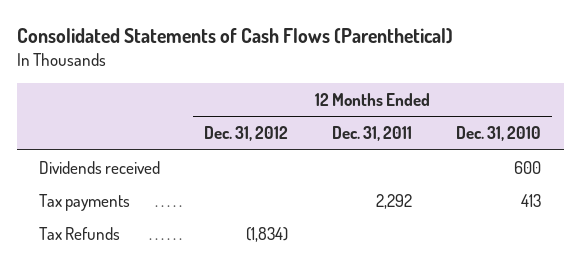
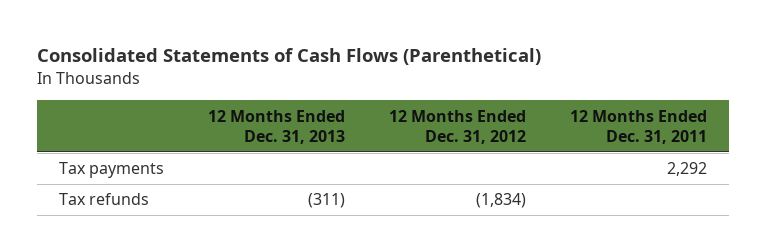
- | 12 Months Ended Dec. 31, 2012 | 12 Months Ended Dec. 31, 2011 | 12 Months Ended Dec. 31, 2010
+ | 12 Months Ended Dec. 31, 2013 | 12 Months Ended Dec. 31, 2012 | 12 Months Ended Dec. 31, 2011
- Dividends received | | | 600
- Tax Refunds | (1,834) | |
+ Tax refunds | (311) | (1,834) |

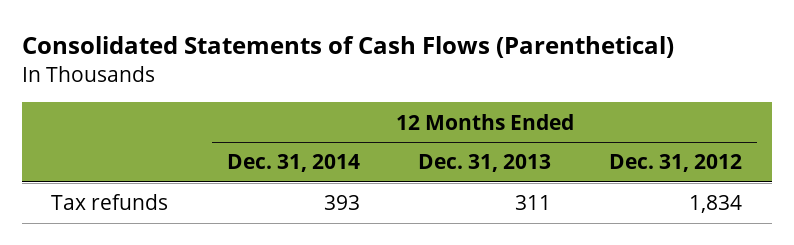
- | 12 Months Ended Dec. 31, 2013 | 12 Months Ended Dec. 31, 2012 | 12 Months Ended Dec. 31, 2011
+ | 12 Months Ended Dec. 31, 2014 | 12 Months Ended Dec. 31, 2013 | 12 Months Ended Dec. 31, 2012
- Tax payments | | | 2,292
- Tax refunds | (311) | (1,834) |
+ Tax refunds | 393 | 311 | 1,834

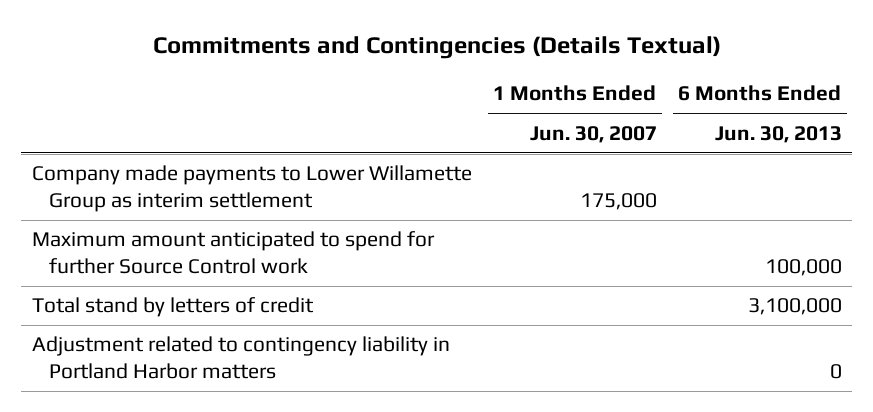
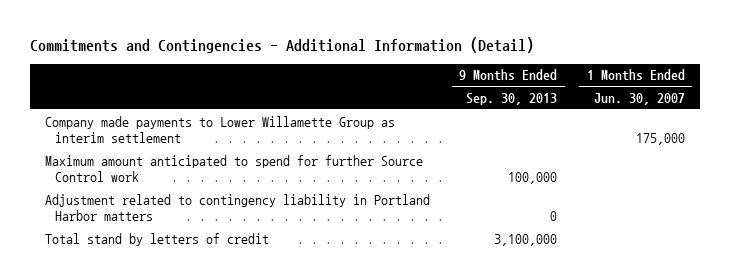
- Commitments and Contingencies (Details Textual)
+ Commitments and Contingencies - Additional Information (Detail)
- | 1 Months Ended Jun. 30, 2007 | 6 Months Ended Jun. 30, 2013
+ | 9 Months Ended Sep. 30, 2013 | 1 Months Ended Jun. 30, 2007
moved down: Total stand by letters of credit | 3,100,000 |

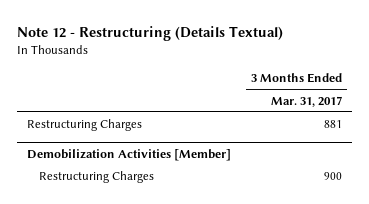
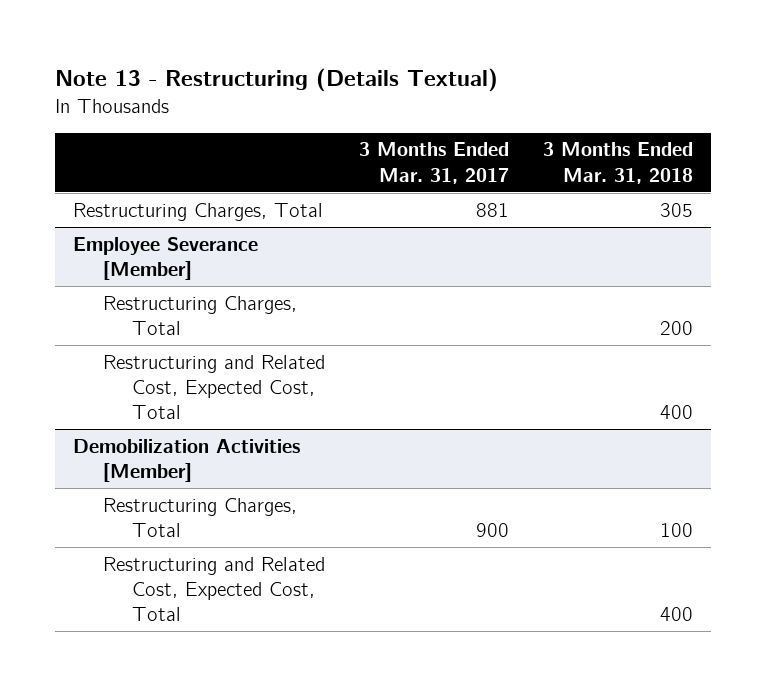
- Note 12 - Restructuring (Details Textual)
+ Note 13 - Restructuring (Details Textual)
- | 3 Months Ended Mar. 31, 2017
+ | 3 Months Ended Mar. 31, 2017 | 3 Months Ended Mar. 31, 2018
- Restructuring Charges | 881
+ Restructuring Charges, Total | 881 | 305
+ Employee Severance [Member]
+ Restructuring Charges, Total | | 200
+ Restructuring and Related Cost, Expected Cost, Total | | 400
@ Demobilization Activities [Member]
- Restructuring Charges | 900
+ Restructuring Charges, Total | 900 | 100
+ Restructuring and Related Cost, Expected Cost, Total | | 400

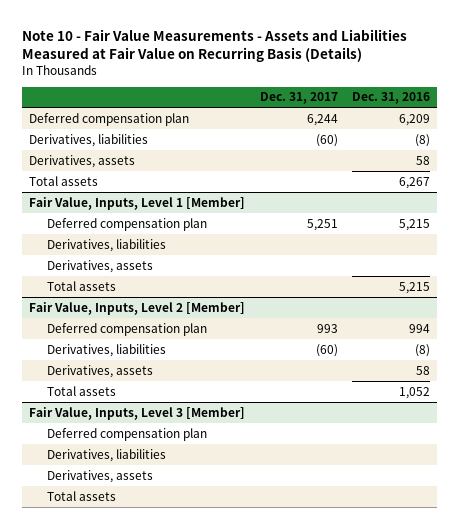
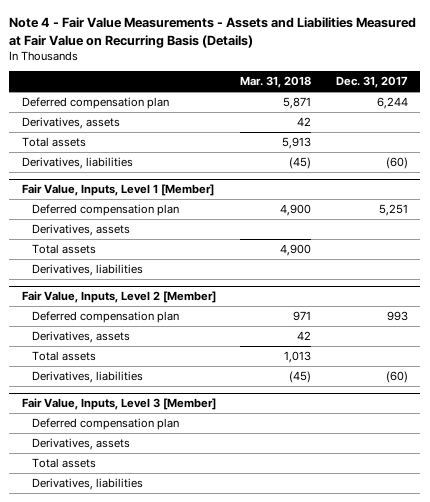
- Note 10 - Fair Value Measurements - Assets and Liabilities Measured at Fair Value on Recurring Basis (Details)
+ Note 4 - Fair Value Measurements - Assets and Liabilities Measured at Fair Value on Recurring Basis (Details)
- | Dec. 31, 2017 | Dec. 31, 2016
+ | Mar. 31, 2018 | Dec. 31, 2017
moved down: Derivatives, liabilities | (45) | (60)
@ Fair Value, Inputs, Level 1 [Member]
moved down: Derivatives, liabilities
@ Fair Value, Inputs, Level 2 [Member]
moved down: Derivatives, liabilities | (45) | (60)
@ Fair Value, Inputs, Level 3 [Member]
moved down: Derivatives, liabilities

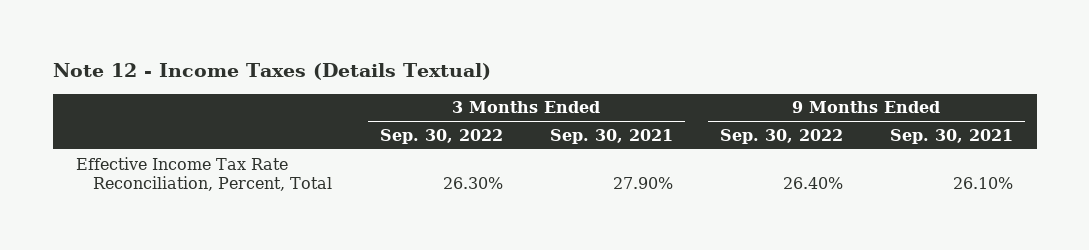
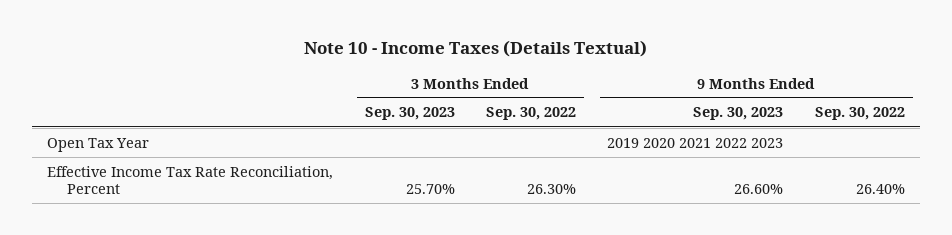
- Note 12 - Income Taxes (Details Textual)
+ Note 10 - Income Taxes (Details Textual)
- | 3 Months Ended Sep. 30, 2022 | 3 Months Ended Sep. 30, 2021 | 9 Months Ended Sep. 30, 2022 | 9 Months Ended Sep. 30, 2021
+ | 3 Months Ended Sep. 30, 2023 | 3 Months Ended Sep. 30, 2022 | 9 Months Ended Sep. 30, 2023 | 9 Months Ended Sep. 30, 2022
- Effective Income Tax Rate Reconciliation, Percent, Total | 26.30% | 27.90% | 26.40% | 26.10%
+ Open Tax Year | | | 2019 2020 2021 2022 2023 |
+ Effective Income Tax Rate Reconciliation, Percent | 25.70% | 26.30% | 26.60% | 26.40%

